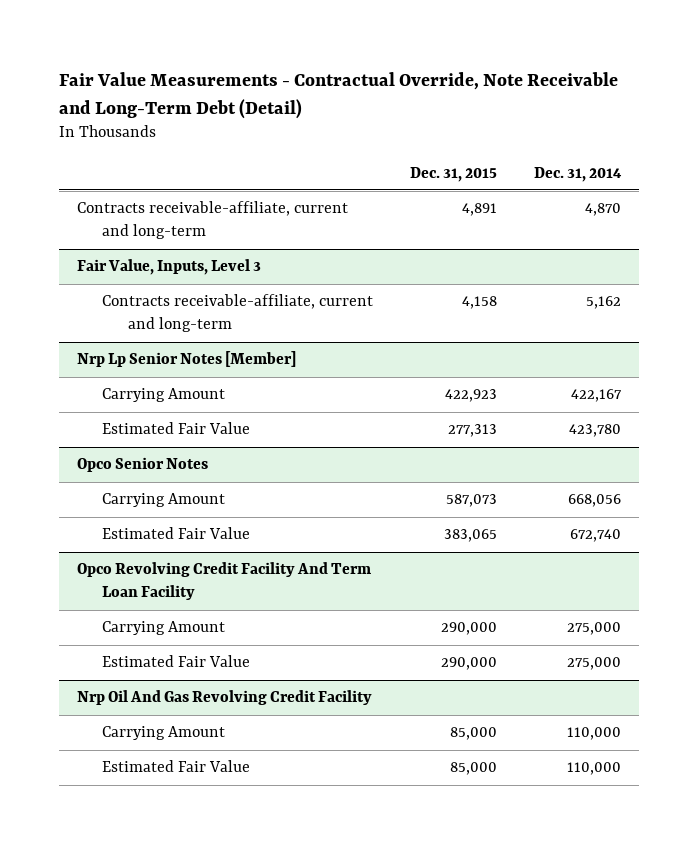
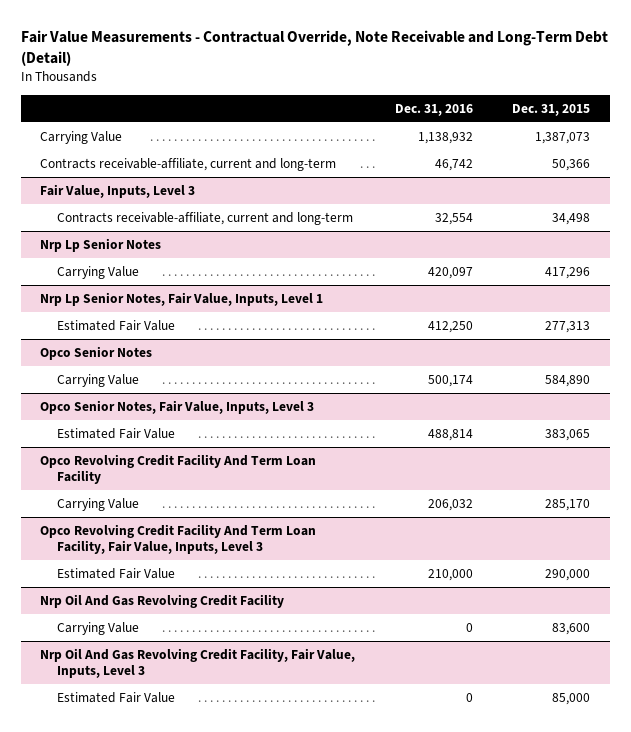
- | Dec. 31, 2015 | Dec. 31, 2014
+ | Dec. 31, 2016 | Dec. 31, 2015
- Contracts receivable-affiliate, current and long-term | 4,891 | 4,870
+ Carrying Value | 1,138,932 | 1,387,073
+ Contracts receivable-affiliate, current and long-term | 46,742 | 50,366
@ Fair Value, Inputs, Level 3
- Contracts receivable-affiliate, current and long-term | 4,158 | 5,162
- Nrp Lp Senior Notes [Member]
- Carrying Amount | 422,923 | 422,167
@ Fair Value, Inputs, Level 3
+ Contracts receivable-affiliate, current and long-term | 32,554 | 34,498
+ Nrp Lp Senior Notes
+ Carrying Value | 420,097 | 417,296
+ Nrp Lp Senior Notes, Fair Value, Inputs, Level 1
@ Opco Senior Notes
- Carrying Amount | 587,073 | 668,056
+ Carrying Value | 500,174 | 584,890
+ Opco Senior Notes, Fair Value, Inputs, Level 3
@ Opco Revolving Credit Facility And Term Loan Facility
- Carrying Amount | 290,000 | 275,000
+ Carrying Value | 206,032 | 285,170
+ Opco Revolving Credit Facility And Term Loan Facility, Fair Value, Inputs, Level 3
@ Nrp Oil And Gas Revolving Credit Facility
- Carrying Amount | 85,000 | 110,000
+ Carrying Value | 0 | 83,600
+ Nrp Oil And Gas Revolving Credit Facility, Fair Value, Inputs, Level 3

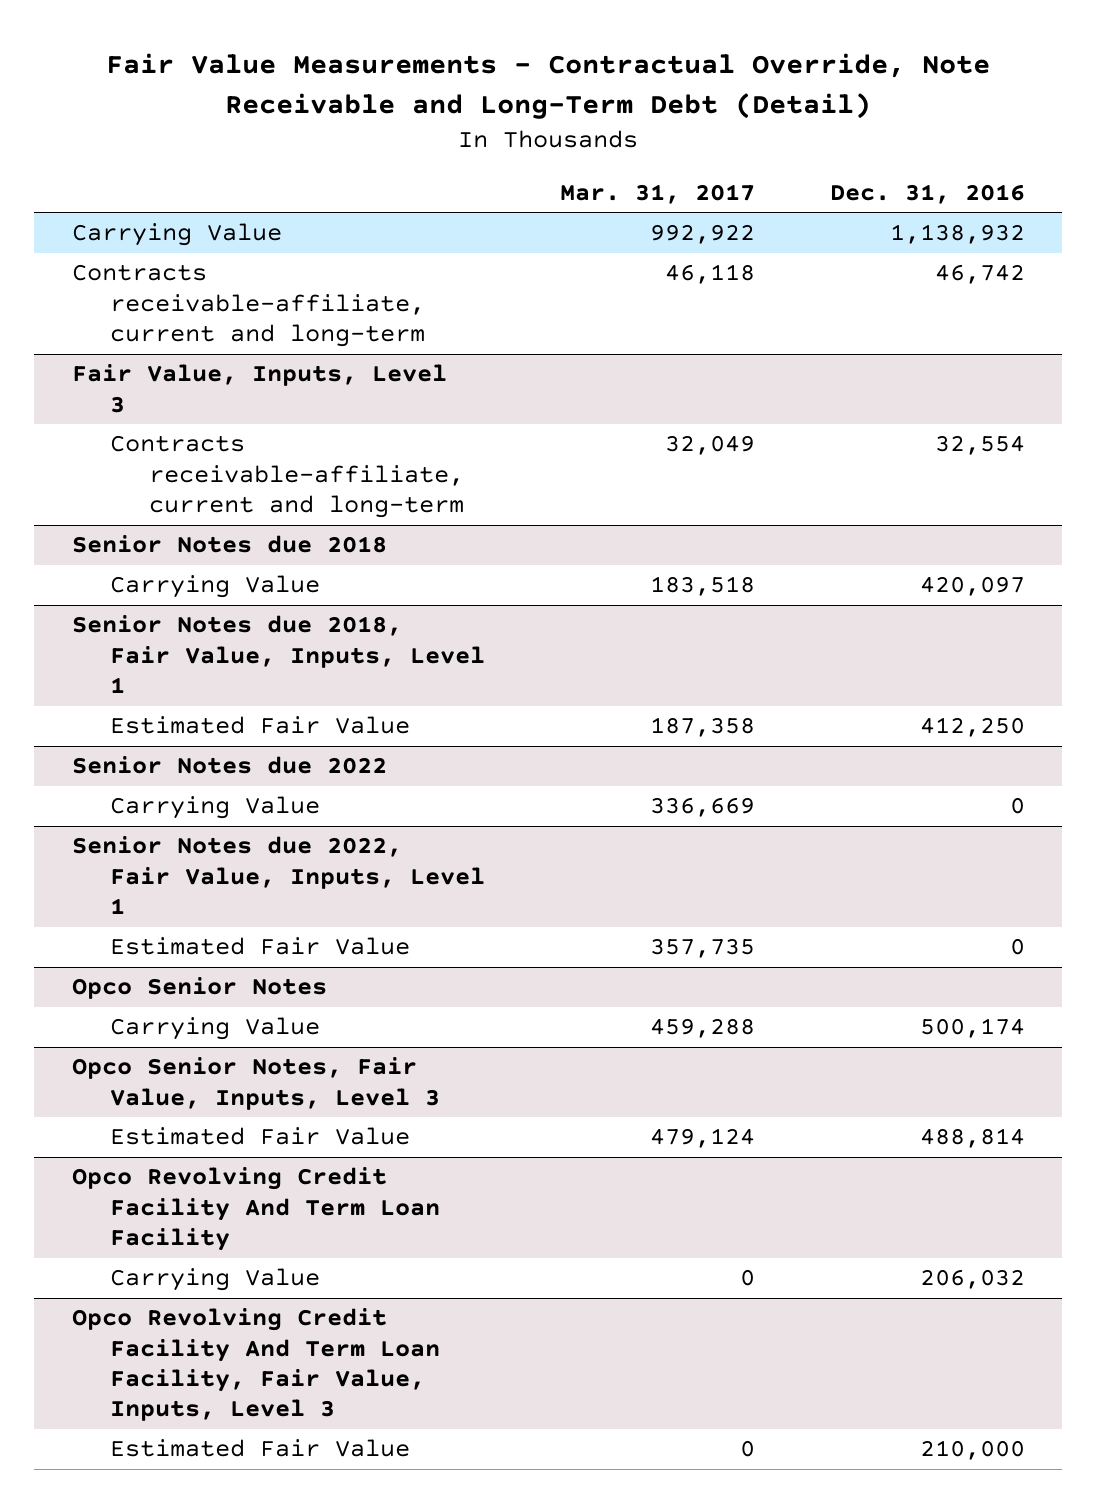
- | Dec. 31, 2016 | Dec. 31, 2015
+ | Mar. 31, 2017 | Dec. 31, 2016
- Nrp Lp Senior Notes
+ Senior Notes due 2018
- Nrp Lp Senior Notes, Fair Value, Inputs, Level 1
+ Senior Notes due 2018, Fair Value, Inputs, Level 1
+ Senior Notes due 2022
+ Carrying Value | 336,669 | 0
+ Senior Notes due 2022, Fair Value, Inputs, Level 1
+ Estimated Fair Value | 357,735 | 0
- Nrp Oil And Gas Revolving Credit Facility
- Carrying Value | 0 | 83,600
- Nrp Oil And Gas Revolving Credit Facility, Fair Value, Inputs, Level 3
- Estimated Fair Value | 0 | 85,000

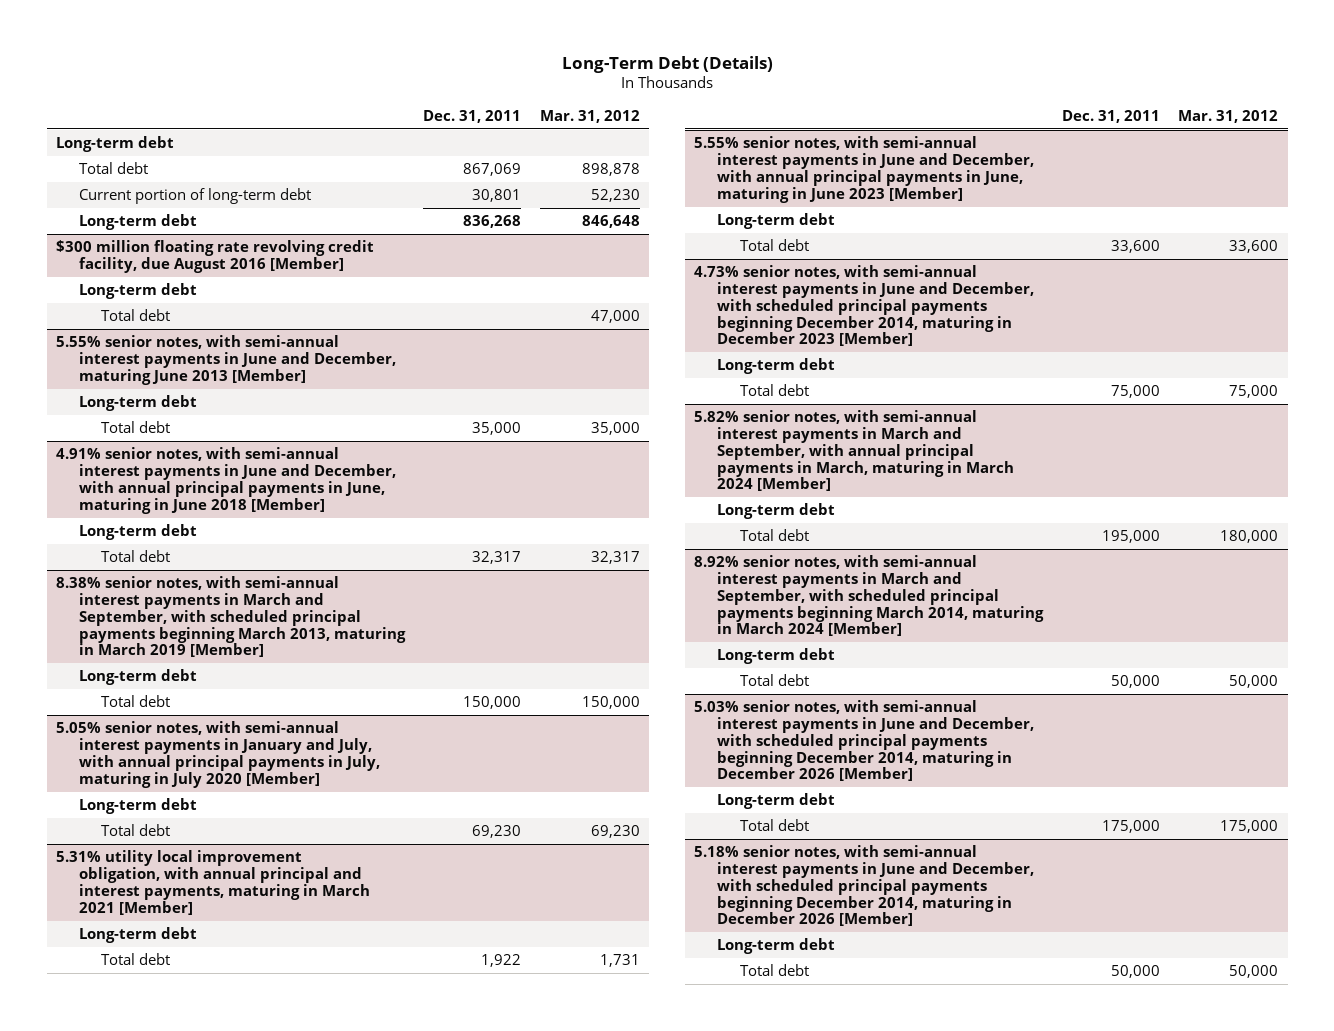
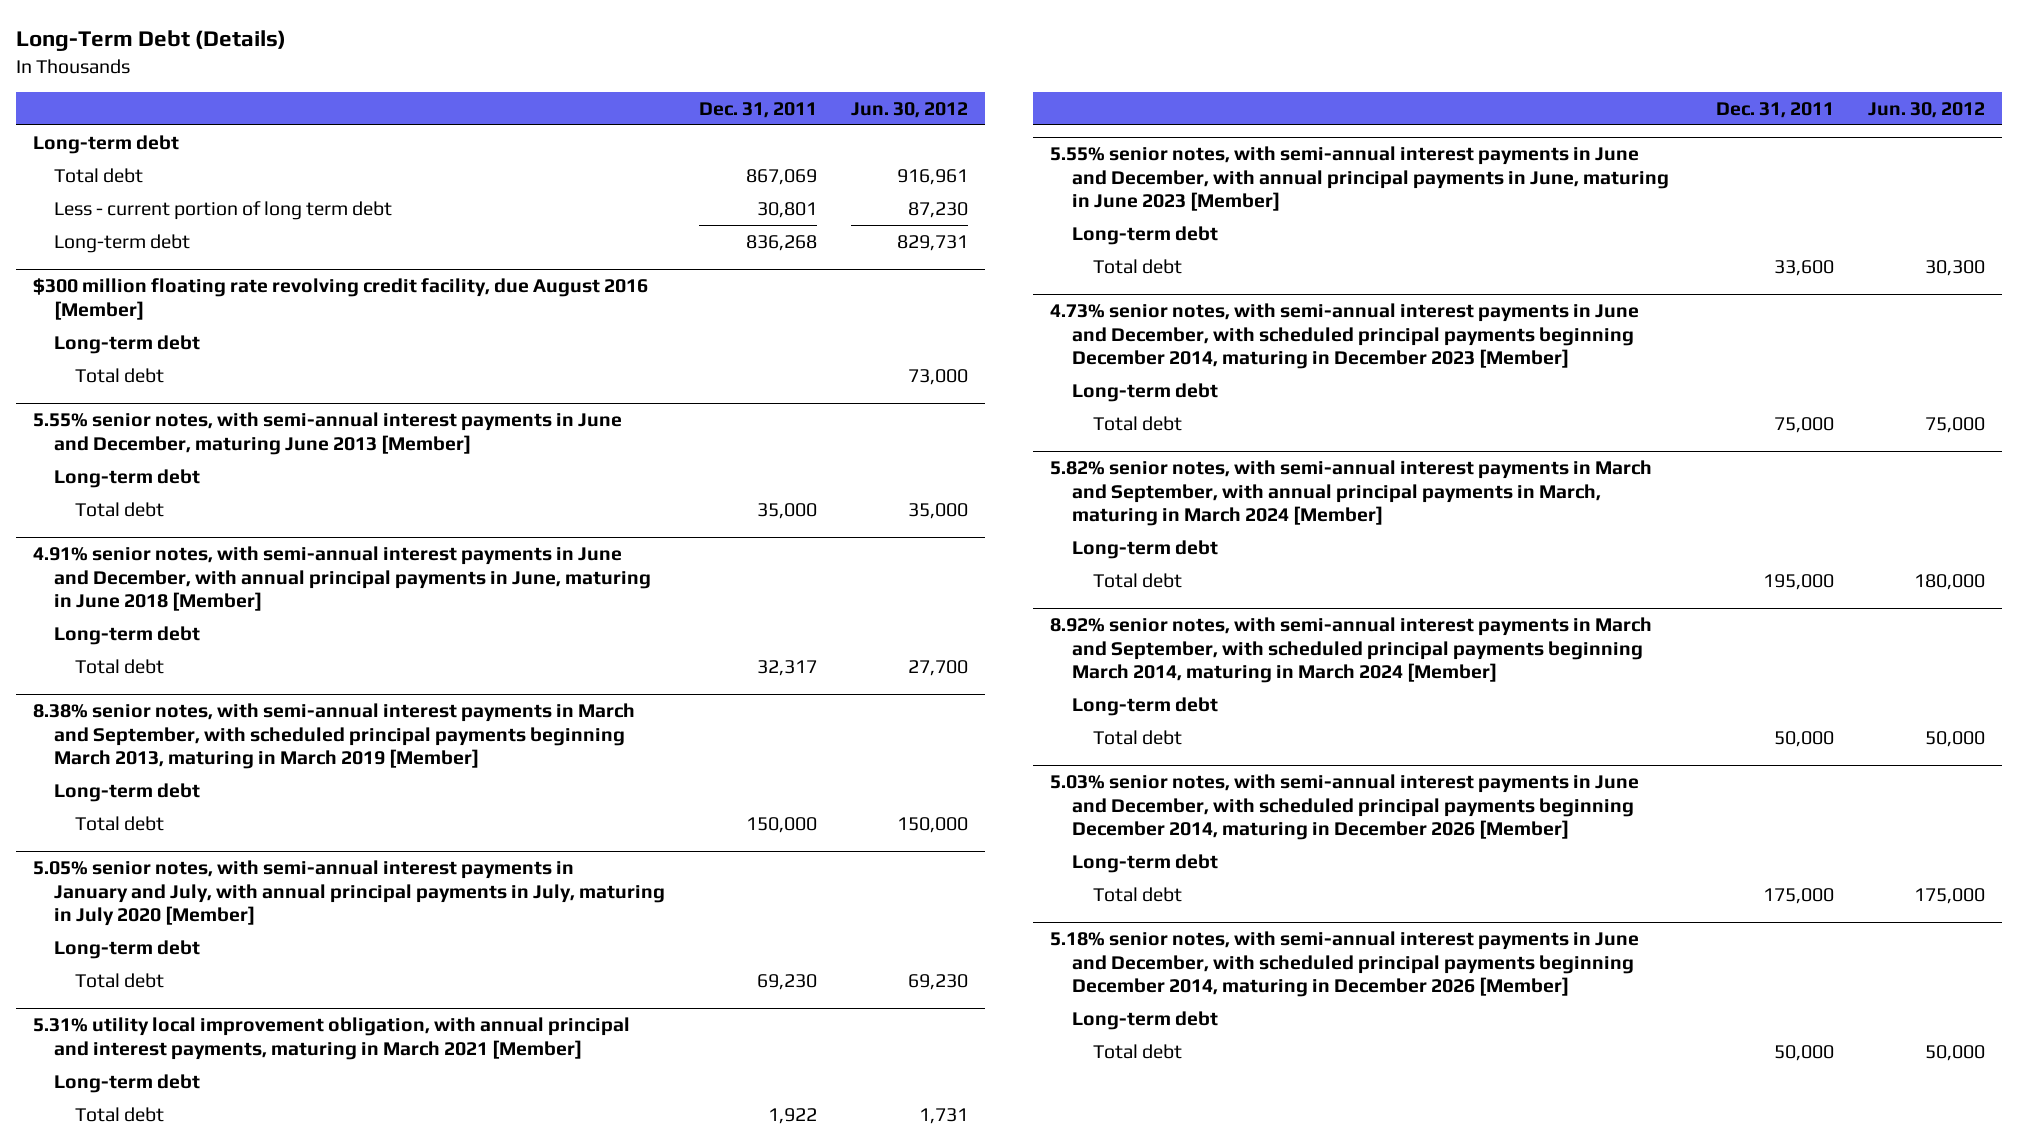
- | Dec. 31, 2011 | Mar. 31, 2012
+ | Dec. 31, 2011 | Jun. 30, 2012
- Current portion of long-term debt | 30,801 | 52,230
+ Less - current portion of long term debt | 30,801 | 87,230

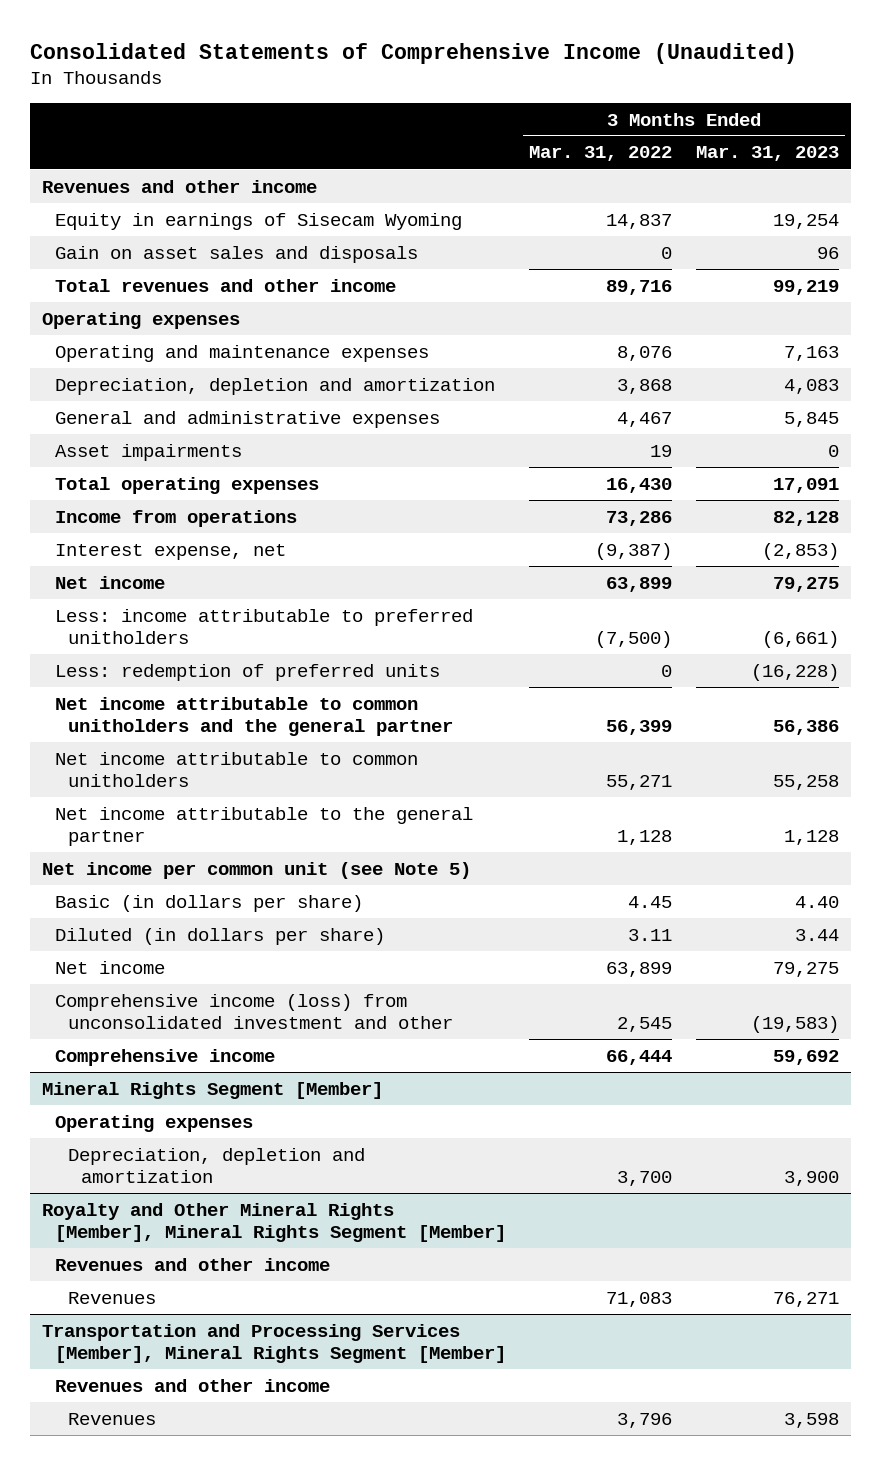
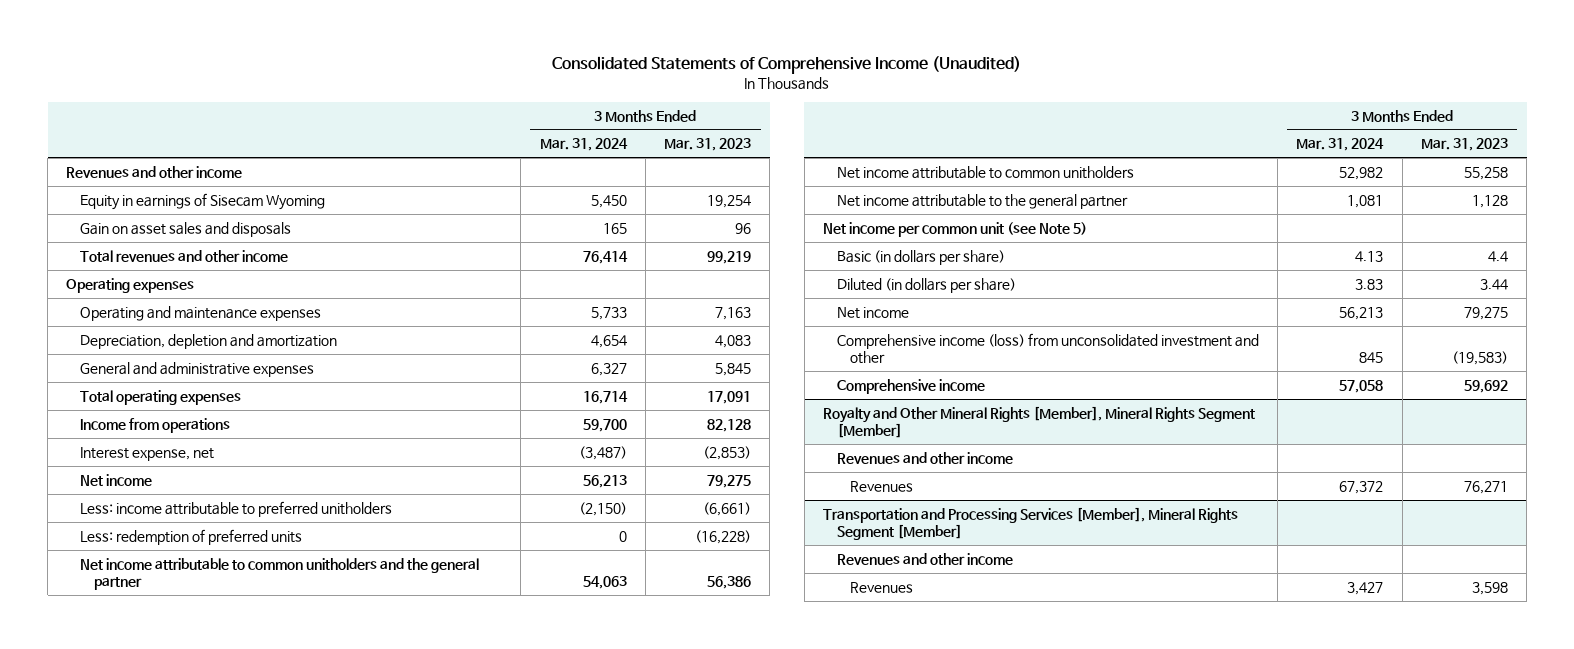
- | 3 Months Ended Mar. 31, 2022 | 3 Months Ended Mar. 31, 2023
+ | 3 Months Ended Mar. 31, 2024 | 3 Months Ended Mar. 31, 2023
- Asset impairments | 19 | 0
- Basic (in dollars per share) | 4.45 | 4.40
+ Basic (in dollars per share) | 4.13 | 4.4
- Mineral Rights Segment [Member]
- Operating expenses
- Depreciation, depletion and amortization | 3,700 | 3,900

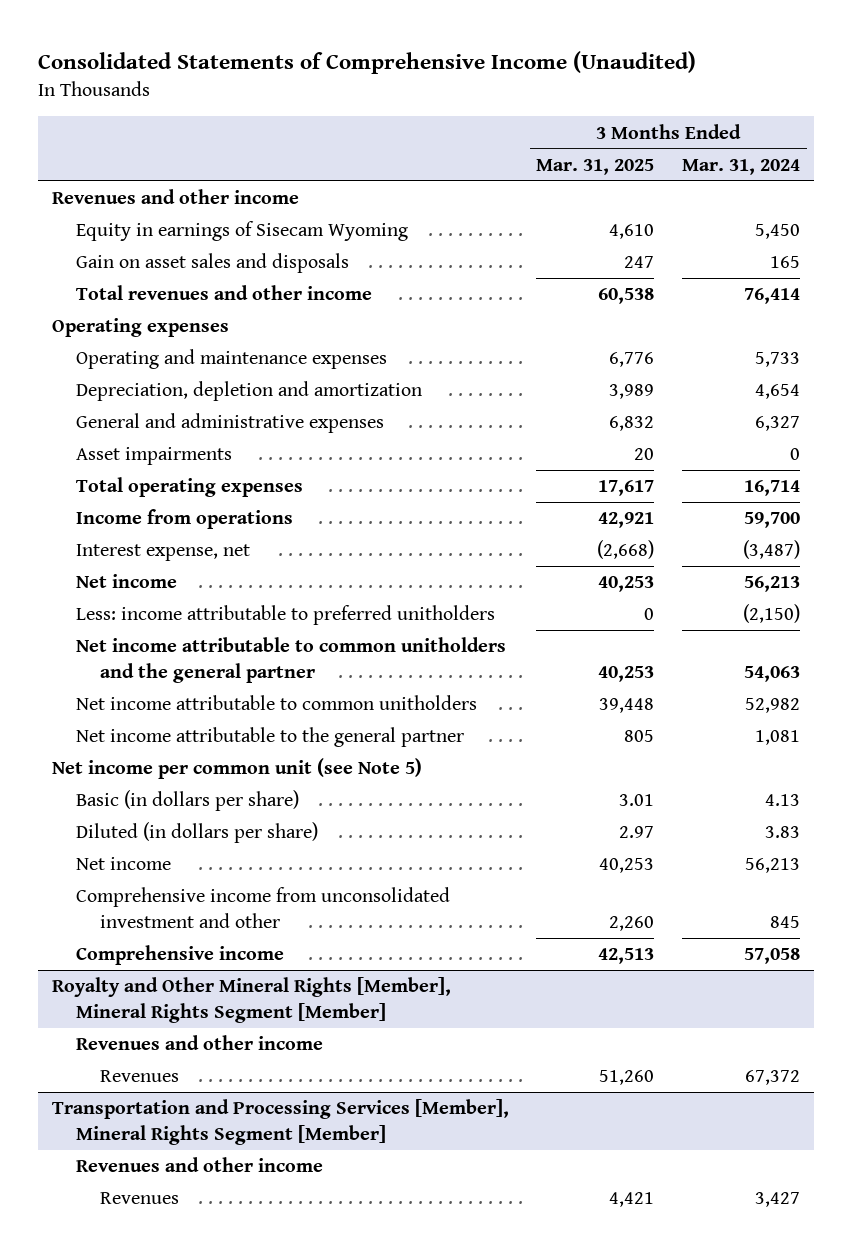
- | 3 Months Ended Mar. 31, 2024 | 3 Months Ended Mar. 31, 2023
+ | 3 Months Ended Mar. 31, 2025 | 3 Months Ended Mar. 31, 2024
+ Asset impairments | 20 | 0
- Less: redemption of preferred units | 0 | (16,228)
- Comprehensive income (loss) from unconsolidated investment and other | 845 | (19,583)
+ Comprehensive income from unconsolidated investment and other | 2,260 | 845

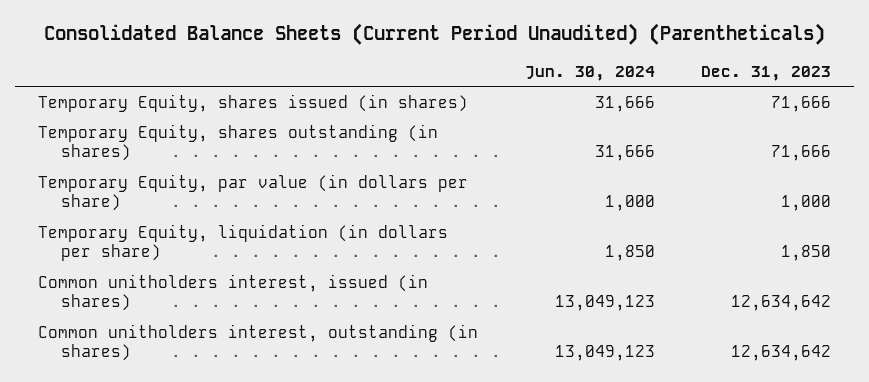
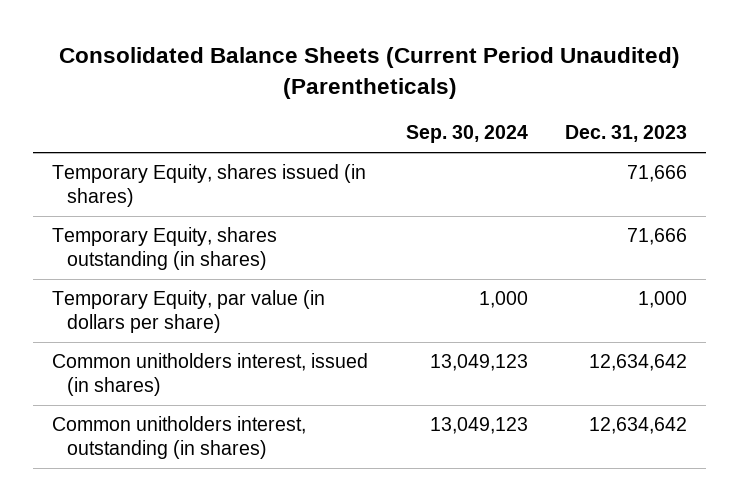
- | Jun. 30, 2024 | Dec. 31, 2023
+ | Sep. 30, 2024 | Dec. 31, 2023
- Temporary Equity, liquidation (in dollars per share) | 1,850 | 1,850

